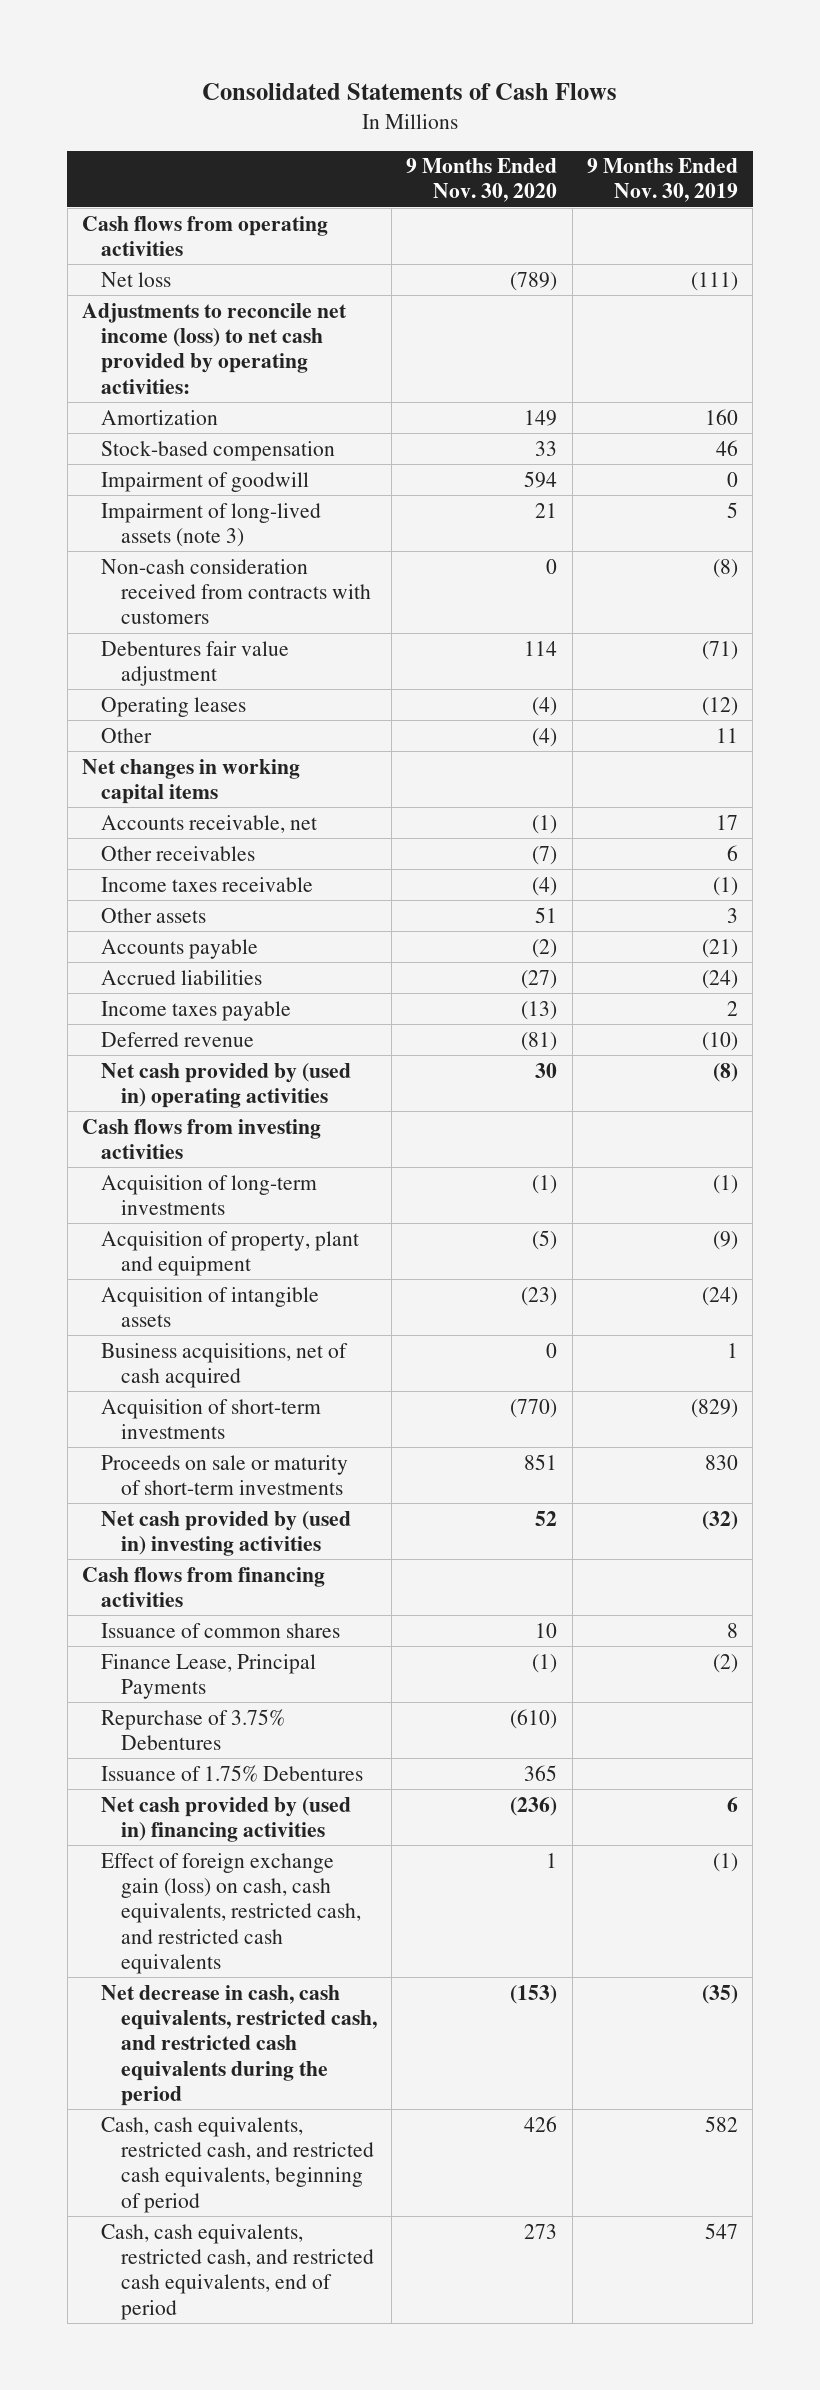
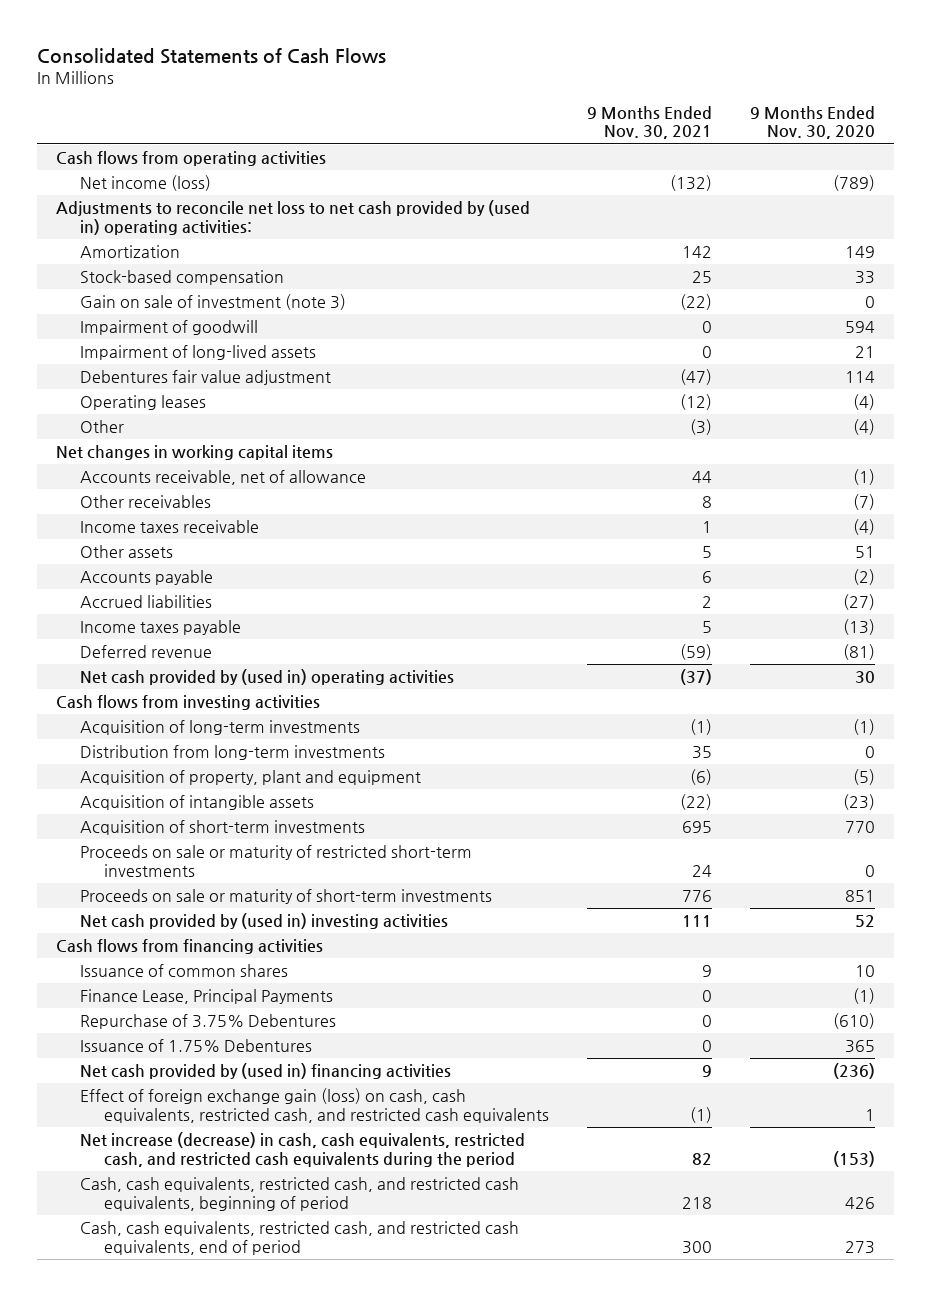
- | 9 Months Ended Nov. 30, 2020 | 9 Months Ended Nov. 30, 2019
+ | 9 Months Ended Nov. 30, 2021 | 9 Months Ended Nov. 30, 2020
- Net loss | (789) | (111)
- Adjustments to reconcile net income (loss) to net cash provided by operating activities:
+ Net income (loss) | (132) | (789)
+ Adjustments to reconcile net loss to net cash provided by (used in) operating activities:
+ Gain on sale of investment (note 3) | (22) | 0
- Impairment of long-lived assets (note 3) | 21 | 5
- Non-cash consideration received from contracts with customers | 0 | (8)
+ Impairment of long-lived assets | 0 | 21
- Accounts receivable, net | (1) | 17
+ Accounts receivable, net of allowance | 44 | (1)
+ Distribution from long-term investments | 35 | 0
- Business acquisitions, net of cash acquired | 0 | 1
- Acquisition of short-term investments | (770) | (829)
+ Acquisition of short-term investments | 695 | 770
+ Proceeds on sale or maturity of restricted short-term investments | 24 | 0
- Net decrease in cash, cash equivalents, restricted cash, and restricted cash equivalents during the period | (153) | (35)
+ Net increase (decrease) in cash, cash equivalents, restricted cash, and restricted cash equivalents during the period | 82 | (153)

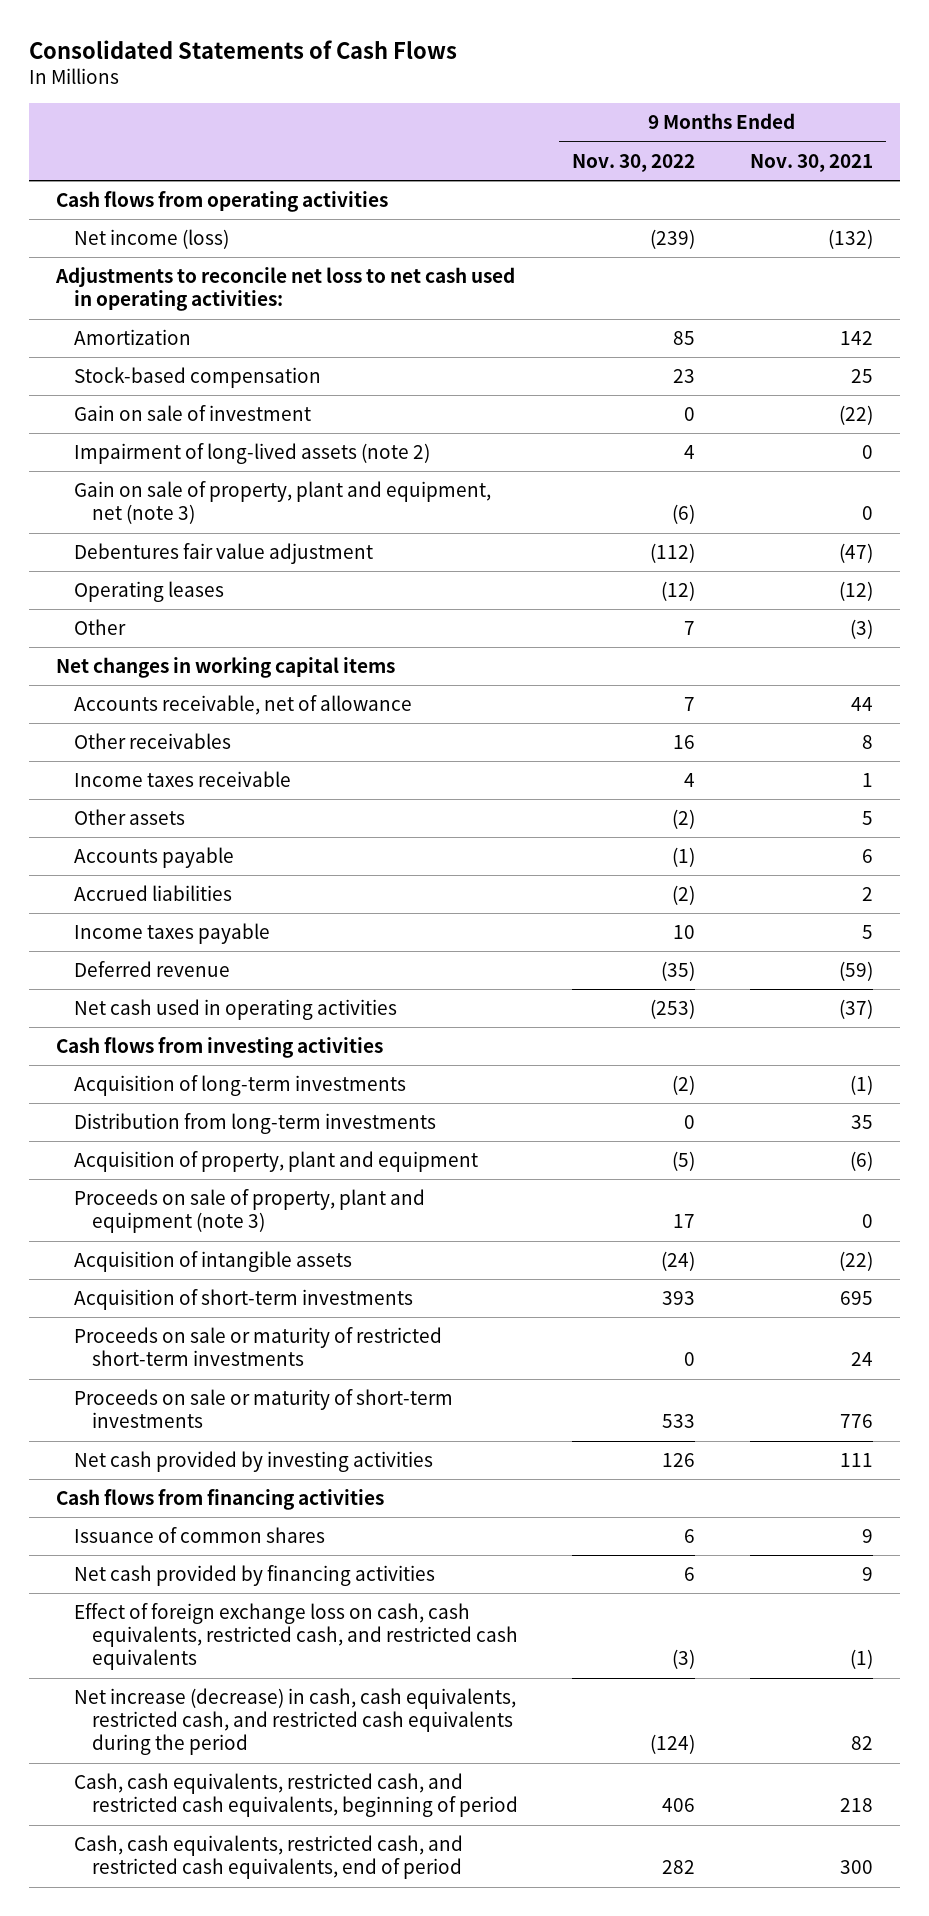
- | 9 Months Ended Nov. 30, 2021 | 9 Months Ended Nov. 30, 2020
+ | 9 Months Ended Nov. 30, 2022 | 9 Months Ended Nov. 30, 2021
- Adjustments to reconcile net loss to net cash provided by (used in) operating activities:
+ Adjustments to reconcile net loss to net cash used in operating activities:
- Gain on sale of investment (note 3) | (22) | 0
- Impairment of goodwill | 0 | 594
- Impairment of long-lived assets | 0 | 21
+ Gain on sale of investment | 0 | (22)
+ Impairment of long-lived assets (note 2) | 4 | 0
+ Gain on sale of property, plant and equipment, net (note 3) | (6) | 0
- Net cash provided by (used in) operating activities | (37) | 30
+ Net cash used in operating activities | (253) | (37)
+ Proceeds on sale of property, plant and equipment (note 3) | 17 | 0
- Net cash provided by (used in) investing activities | 111 | 52
+ Net cash provided by investing activities | 126 | 111
- Finance Lease, Principal Payments | 0 | (1)
- Repurchase of 3.75% Debentures | 0 | (610)
- Issuance of 1.75% Debentures | 0 | 365
- Net cash provided by (used in) financing activities | 9 | (236)
- Effect of foreign exchange gain (loss) on cash, cash equivalents, restricted cash, and restricted cash equivalents | (1) | 1
+ Net cash provided by financing activities | 6 | 9
+ Effect of foreign exchange loss on cash, cash equivalents, restricted cash, and restricted cash equivalents | (3) | (1)

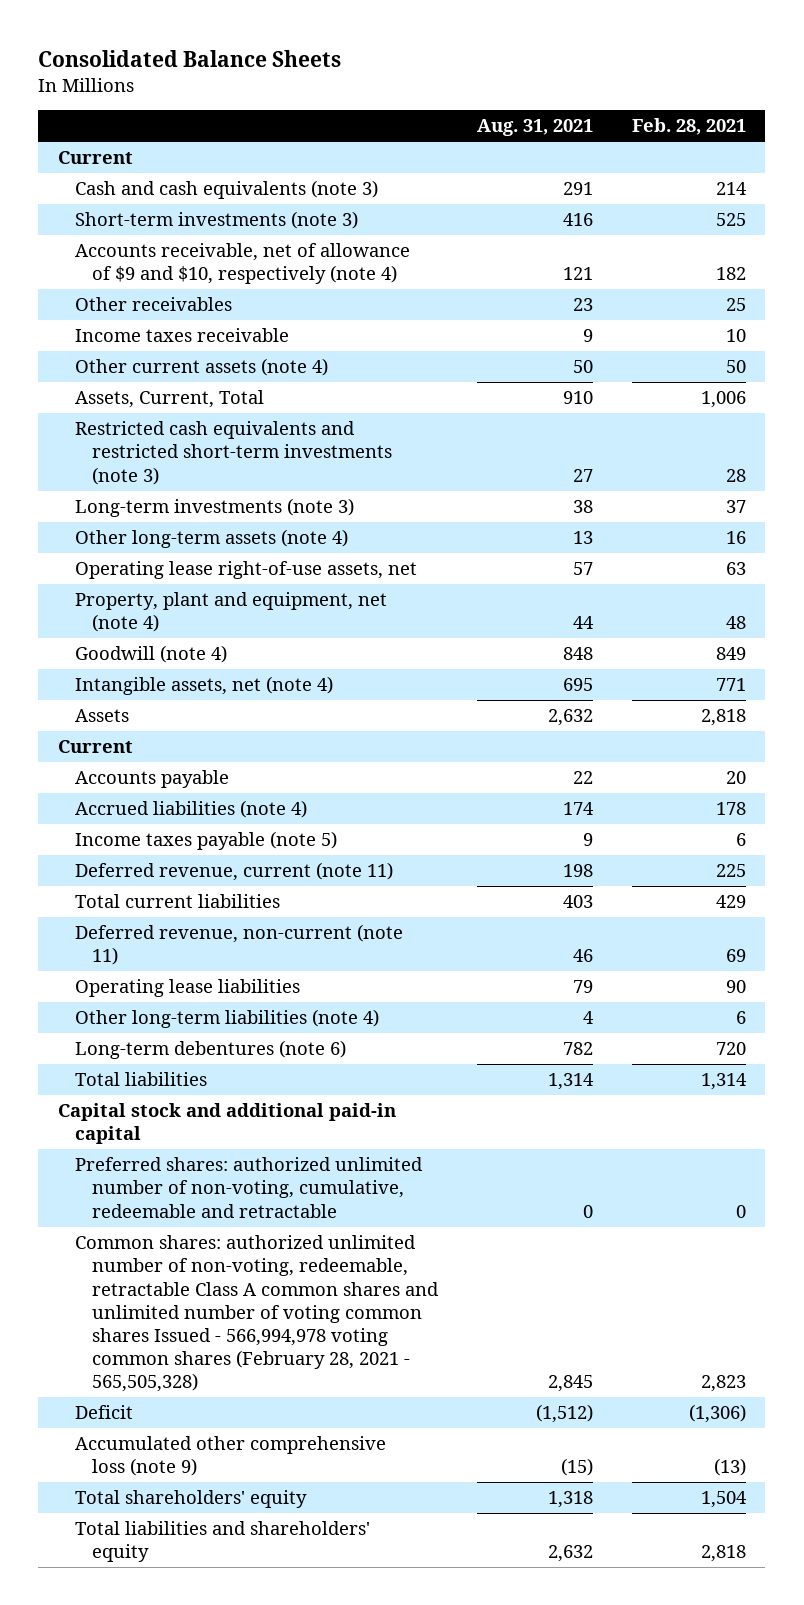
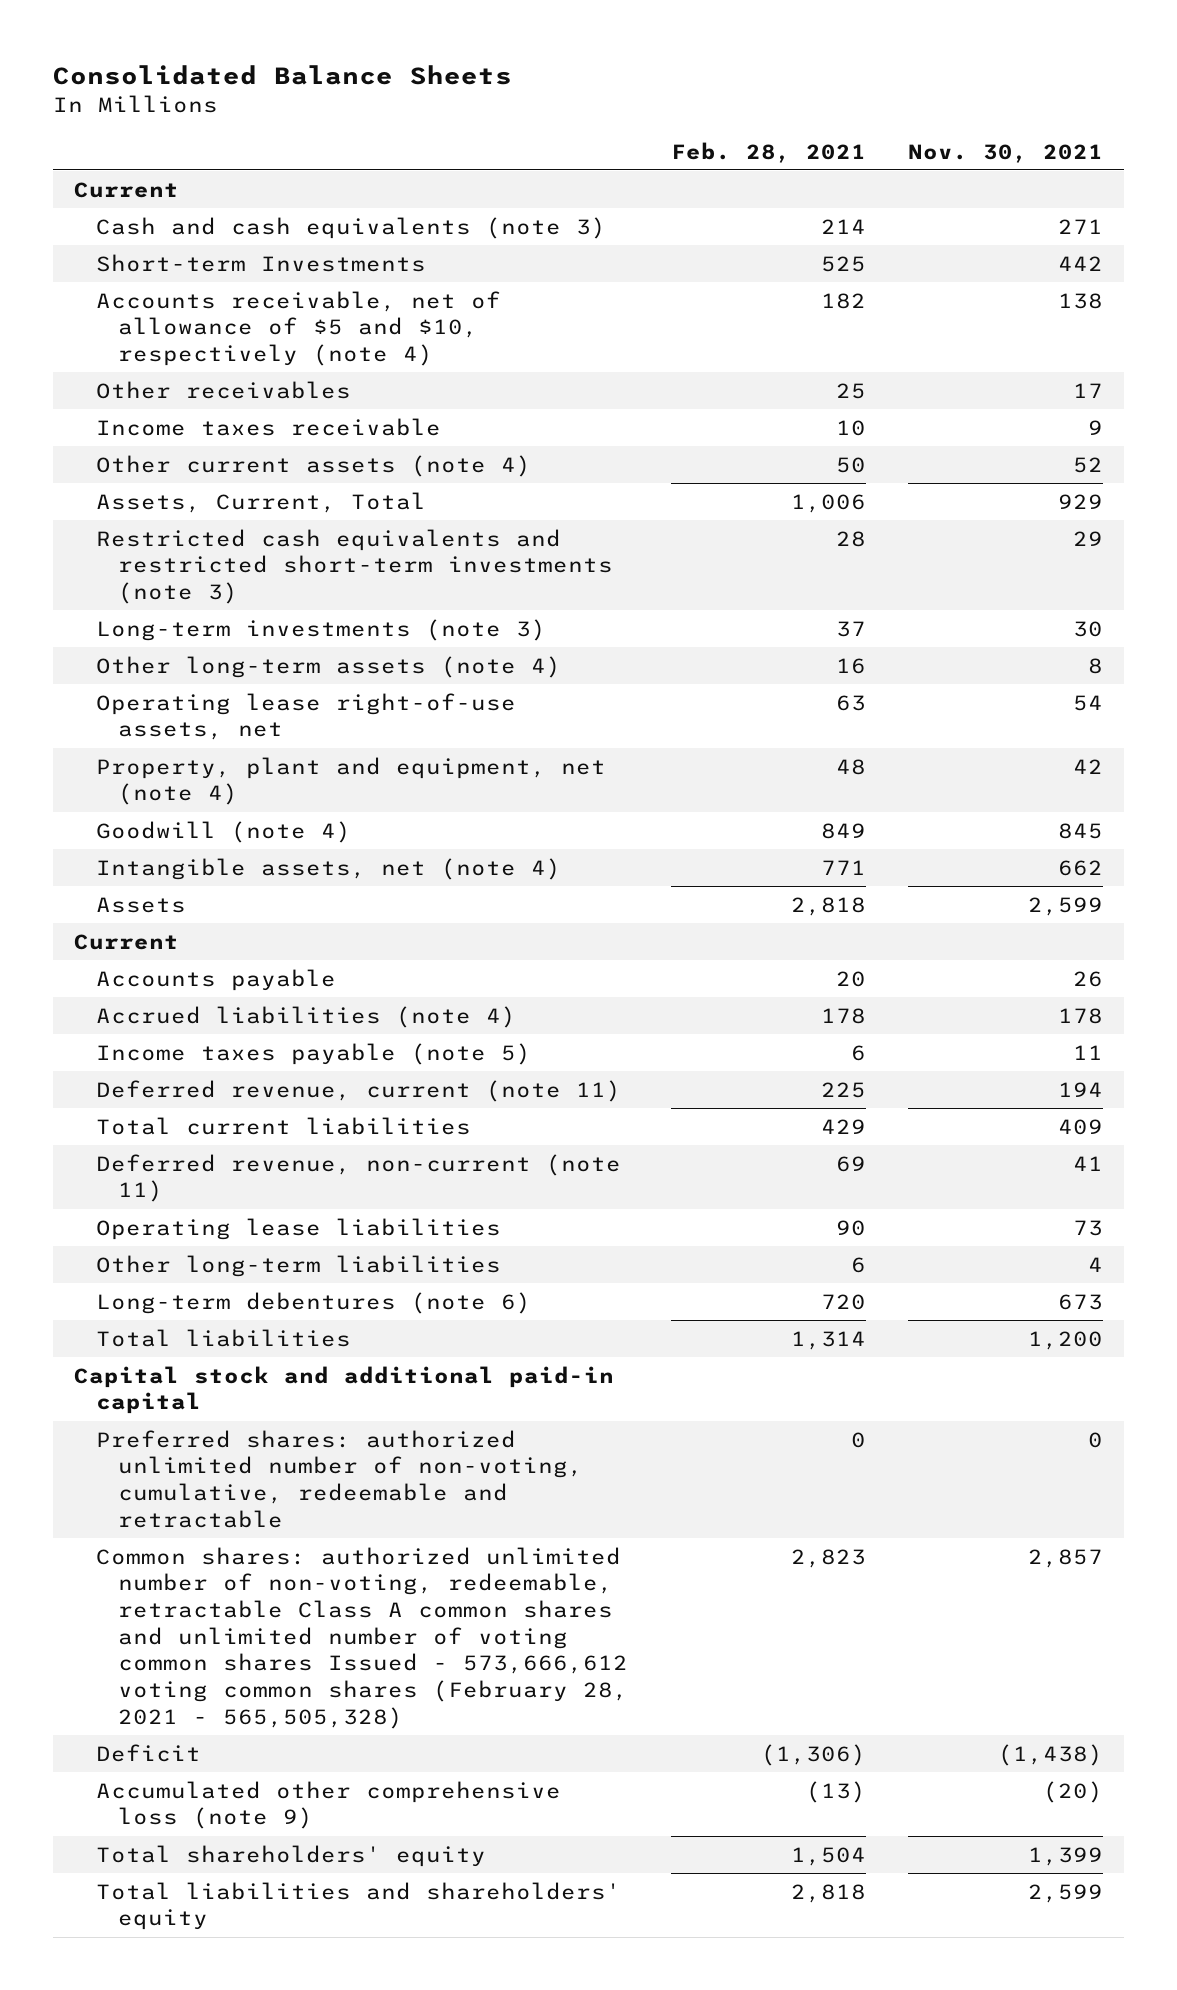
- | Aug. 31, 2021 | Feb. 28, 2021
+ | Feb. 28, 2021 | Nov. 30, 2021
- Short-term investments (note 3) | 416 | 525
- Accounts receivable, net of allowance of $9 and $10, respectively (note 4) | 121 | 182
+ Short-term Investments | 525 | 442
+ Accounts receivable, net of allowance of $5 and $10, respectively (note 4) | 182 | 138
- Other long-term liabilities (note 4) | 4 | 6
+ Other long-term liabilities | 6 | 4
- Common shares: authorized unlimited number of non-voting, redeemable, retractable Class A common shares and unlimited number of voting common shares Issued - 566,994,978 voting common shares (February 28, 2021 - 565,505,328) | 2,845 | 2,823
+ Common shares: authorized unlimited number of non-voting, redeemable, retractable Class A common shares and unlimited number of voting common shares Issued - 573,666,612 voting common shares (February 28, 2021 - 565,505,328) | 2,823 | 2,857

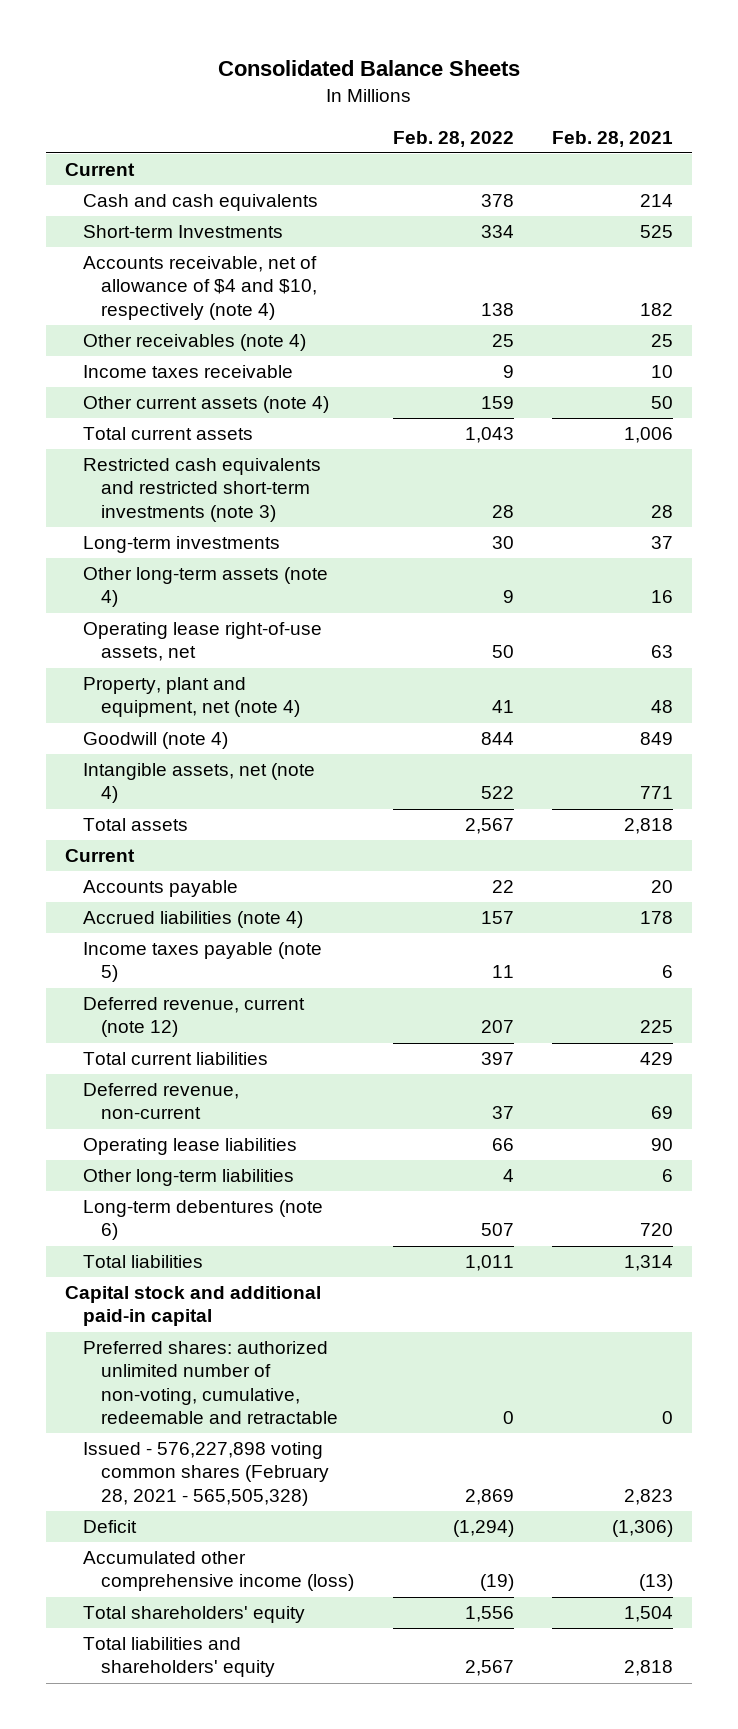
- | Feb. 28, 2021 | Nov. 30, 2021
+ | Feb. 28, 2022 | Feb. 28, 2021
- Cash and cash equivalents (note 3) | 214 | 271
+ Cash and cash equivalents | 378 | 214
- Accounts receivable, net of allowance of $5 and $10, respectively (note 4) | 182 | 138
- Other receivables | 25 | 17
+ Accounts receivable, net of allowance of $4 and $10, respectively (note 4) | 138 | 182
+ Other receivables (note 4) | 25 | 25
- Assets, Current, Total | 1,006 | 929
+ Total current assets | 1,043 | 1,006
- Long-term investments (note 3) | 37 | 30
+ Long-term investments | 30 | 37
- Assets | 2,818 | 2,599
+ Total assets | 2,567 | 2,818
- Deferred revenue, current (note 11) | 225 | 194
+ Deferred revenue, current (note 12) | 207 | 225
- Deferred revenue, non-current (note 11) | 69 | 41
+ Deferred revenue, non-current | 37 | 69
- Common shares: authorized unlimited number of non-voting, redeemable, retractable Class A common shares and unlimited number of voting common shares Issued - 573,666,612 voting common shares (February 28, 2021 - 565,505,328) | 2,823 | 2,857
+ Issued - 576,227,898 voting common shares (February 28, 2021 - 565,505,328) | 2,869 | 2,823
- Accumulated other comprehensive loss (note 9) | (13) | (20)
+ Accumulated other comprehensive income (loss) | (19) | (13)

